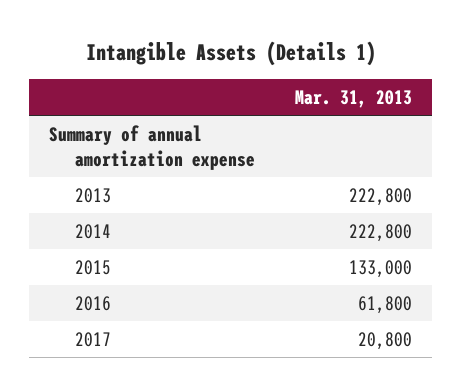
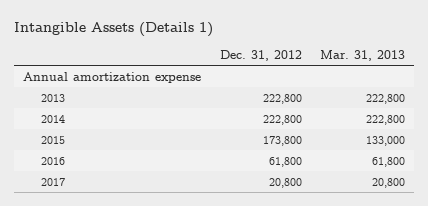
- | Mar. 31, 2013
+ | Dec. 31, 2012 | Mar. 31, 2013
- Summary of annual amortization expense
+ Annual amortization expense

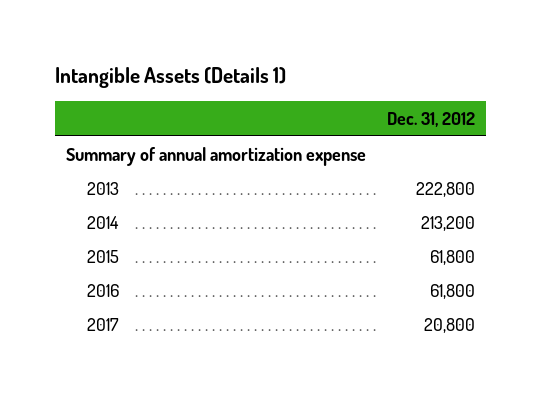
- | Dec. 31, 2012 | Mar. 31, 2013
+ | Dec. 31, 2012
- Annual amortization expense
+ Summary of annual amortization expense
- 2014 | 222,800 | 222,800
- 2015 | 173,800 | 133,000
+ 2014 | 213,200
+ 2015 | 61,800

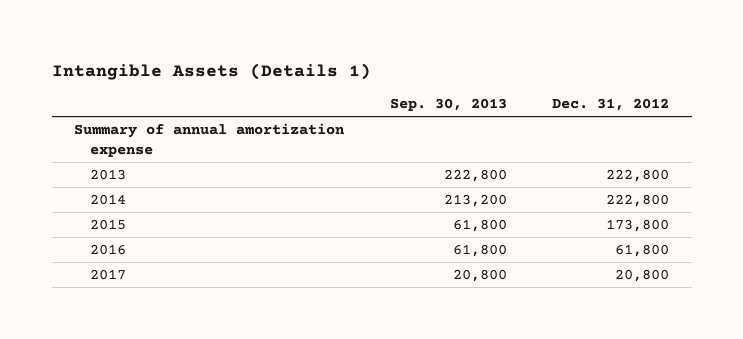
- | Dec. 31, 2012
+ | Sep. 30, 2013 | Dec. 31, 2012
- 2014 | 213,200
- 2015 | 61,800
+ 2014 | 213,200 | 222,800
+ 2015 | 61,800 | 173,800

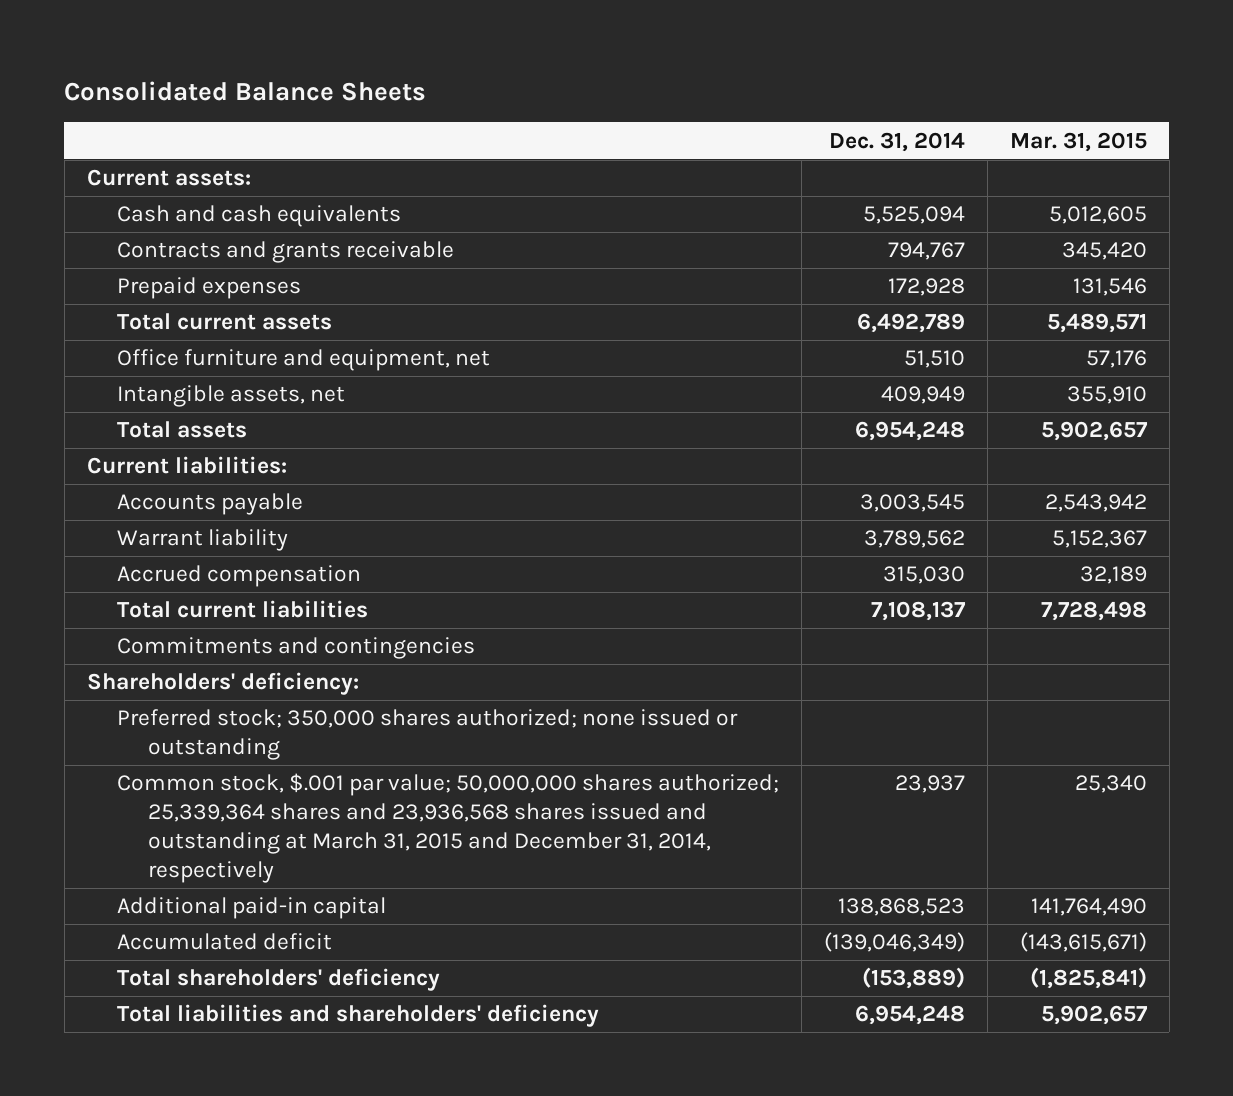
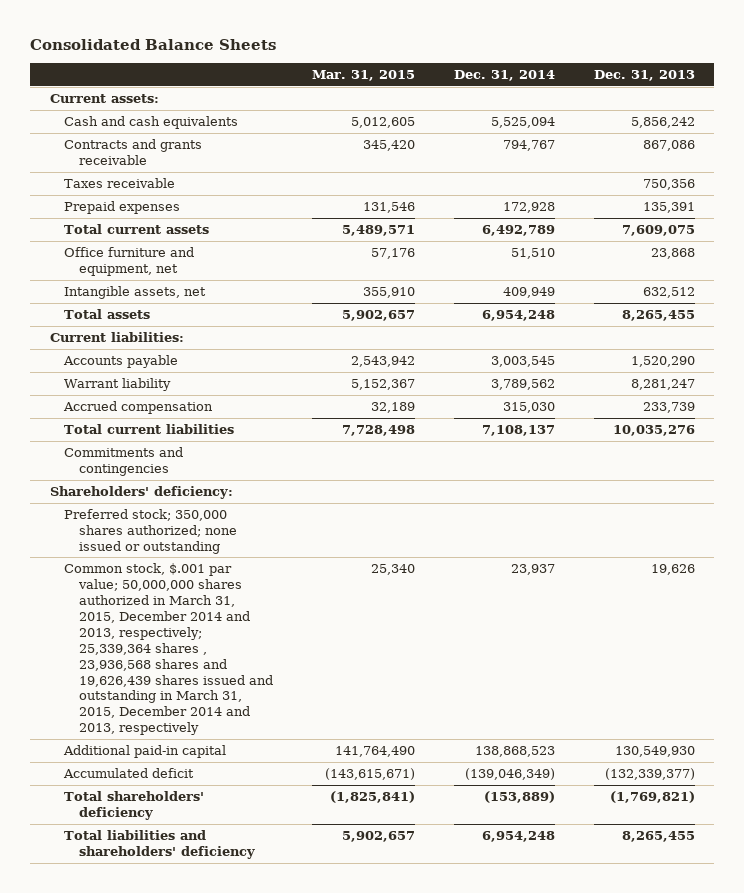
- | Dec. 31, 2014 | Mar. 31, 2015
+ | Mar. 31, 2015 | Dec. 31, 2014 | Dec. 31, 2013
+ Taxes receivable | | | 750,356
- Common stock, $.001 par value; 50,000,000 shares authorized; 25,339,364 shares and 23,936,568 shares issued and outstanding at March 31, 2015 and December 31, 2014, respectively | 23,937 | 25,340
+ Common stock, $.001 par value; 50,000,000 shares authorized in March 31, 2015, December 2014 and 2013, respectively; 25,339,364 shares , 23,936,568 shares and 19,626,439 shares issued and outstanding in March 31, 2015, December 2014 and 2013, respectively | 25,340 | 23,937 | 19,626

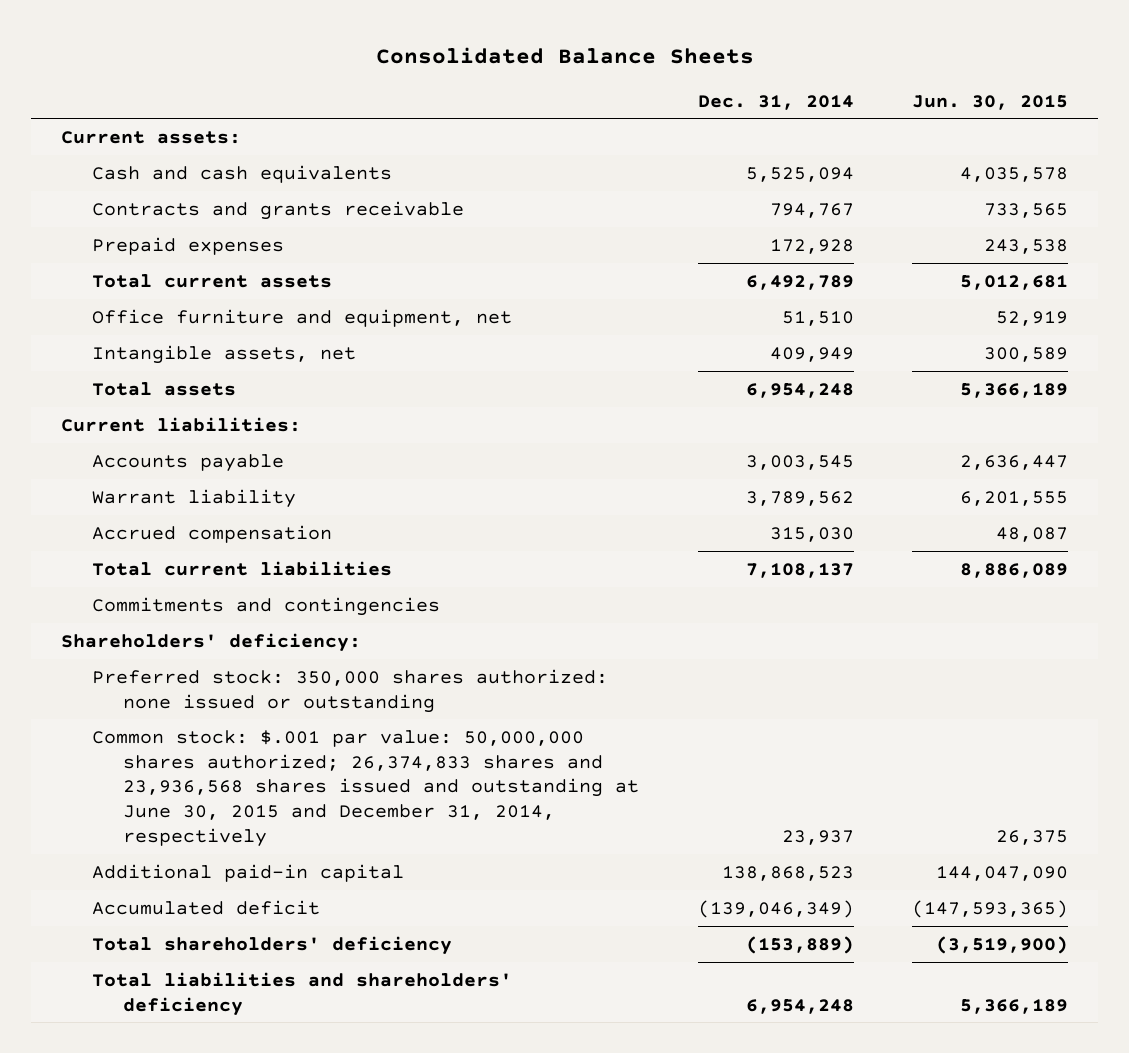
- | Mar. 31, 2015 | Dec. 31, 2014 | Dec. 31, 2013
+ | Dec. 31, 2014 | Jun. 30, 2015
- Taxes receivable | | | 750,356
- Preferred stock; 350,000 shares authorized; none issued or outstanding
- Common stock, $.001 par value; 50,000,000 shares authorized in March 31, 2015, December 2014 and 2013, respectively; 25,339,364 shares , 23,936,568 shares and 19,626,439 shares issued and outstanding in March 31, 2015, December 2014 and 2013, respectively | 25,340 | 23,937 | 19,626
+ Preferred stock: 350,000 shares authorized: none issued or outstanding
+ Common stock: $.001 par value: 50,000,000 shares authorized; 26,374,833 shares and 23,936,568 shares issued and outstanding at June 30, 2015 and December 31, 2014, respectively | 23,937 | 26,375

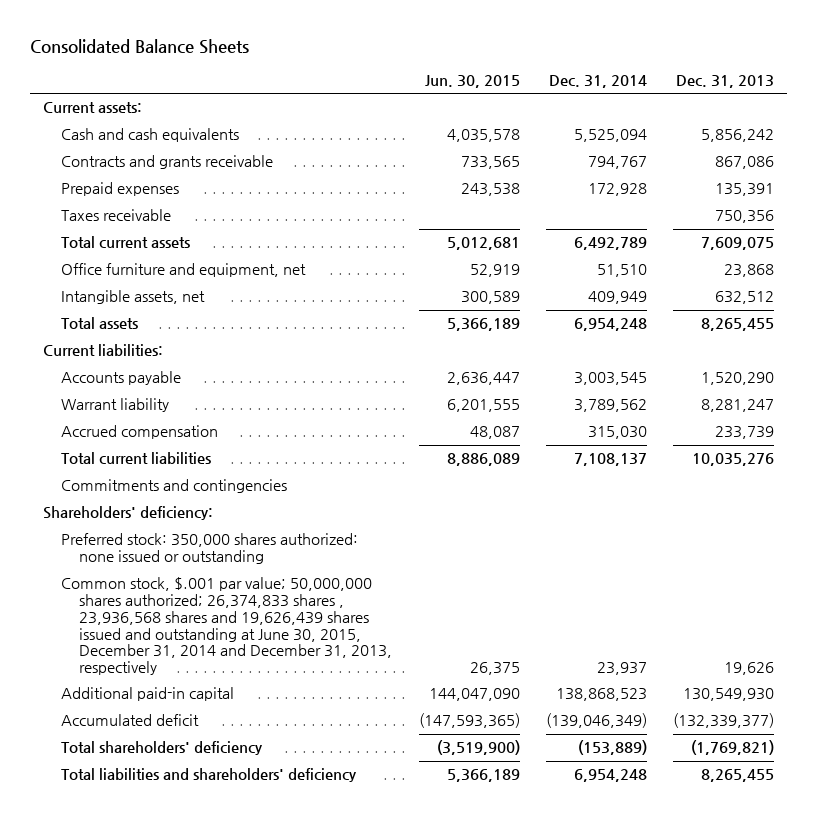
- | Dec. 31, 2014 | Jun. 30, 2015
+ | Jun. 30, 2015 | Dec. 31, 2014 | Dec. 31, 2013
+ Taxes receivable | | | 750,356
- Common stock: $.001 par value: 50,000,000 shares authorized; 26,374,833 shares and 23,936,568 shares issued and outstanding at June 30, 2015 and December 31, 2014, respectively | 23,937 | 26,375
+ Common stock, $.001 par value; 50,000,000 shares authorized; 26,374,833 shares , 23,936,568 shares and 19,626,439 shares issued and outstanding at June 30, 2015, December 31, 2014 and December 31, 2013, respectively | 26,375 | 23,937 | 19,626

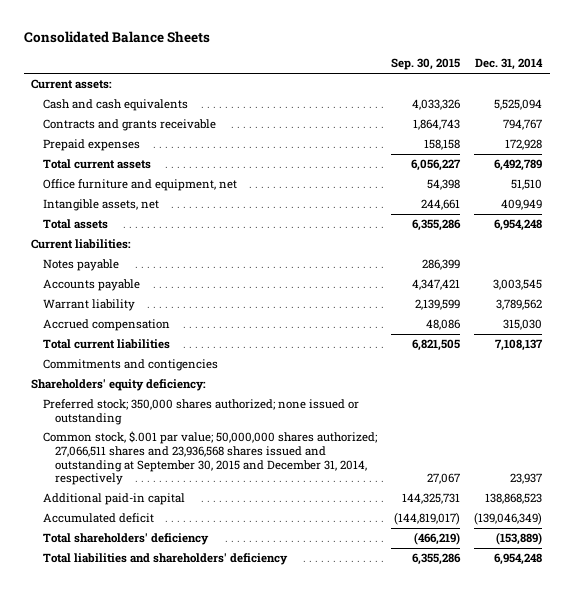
- | Jun. 30, 2015 | Dec. 31, 2014 | Dec. 31, 2013
+ | Sep. 30, 2015 | Dec. 31, 2014
- Taxes receivable | | | 750,356
+ Notes payable | 286,399 |
- Commitments and contingencies
- Shareholders' deficiency:
- Preferred stock: 350,000 shares authorized: none issued or outstanding
- Common stock, $.001 par value; 50,000,000 shares authorized; 26,374,833 shares , 23,936,568 shares and 19,626,439 shares issued and outstanding at June 30, 2015, December 31, 2014 and December 31, 2013, respectively | 26,375 | 23,937 | 19,626
+ Commitments and contigencies
+ Shareholders' equity deficiency:
+ Preferred stock; 350,000 shares authorized; none issued or outstanding
+ Common stock, $.001 par value; 50,000,000 shares authorized; 27,066,511 shares and 23,936,568 shares issued and outstanding at September 30, 2015 and December 31, 2014, respectively | 27,067 | 23,937

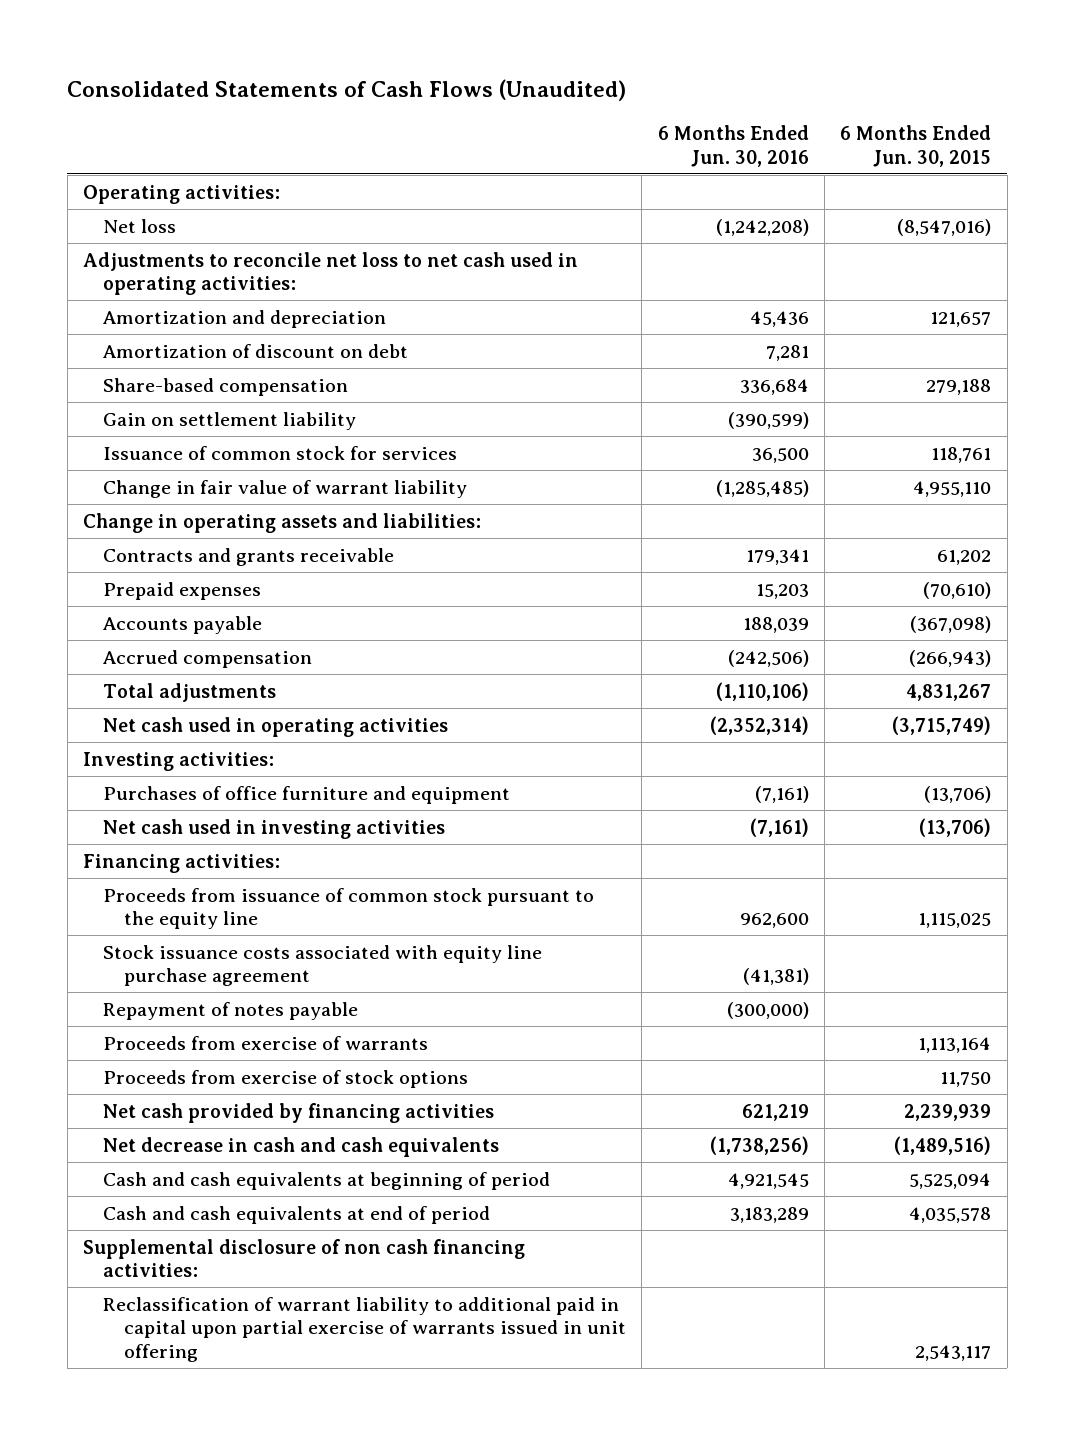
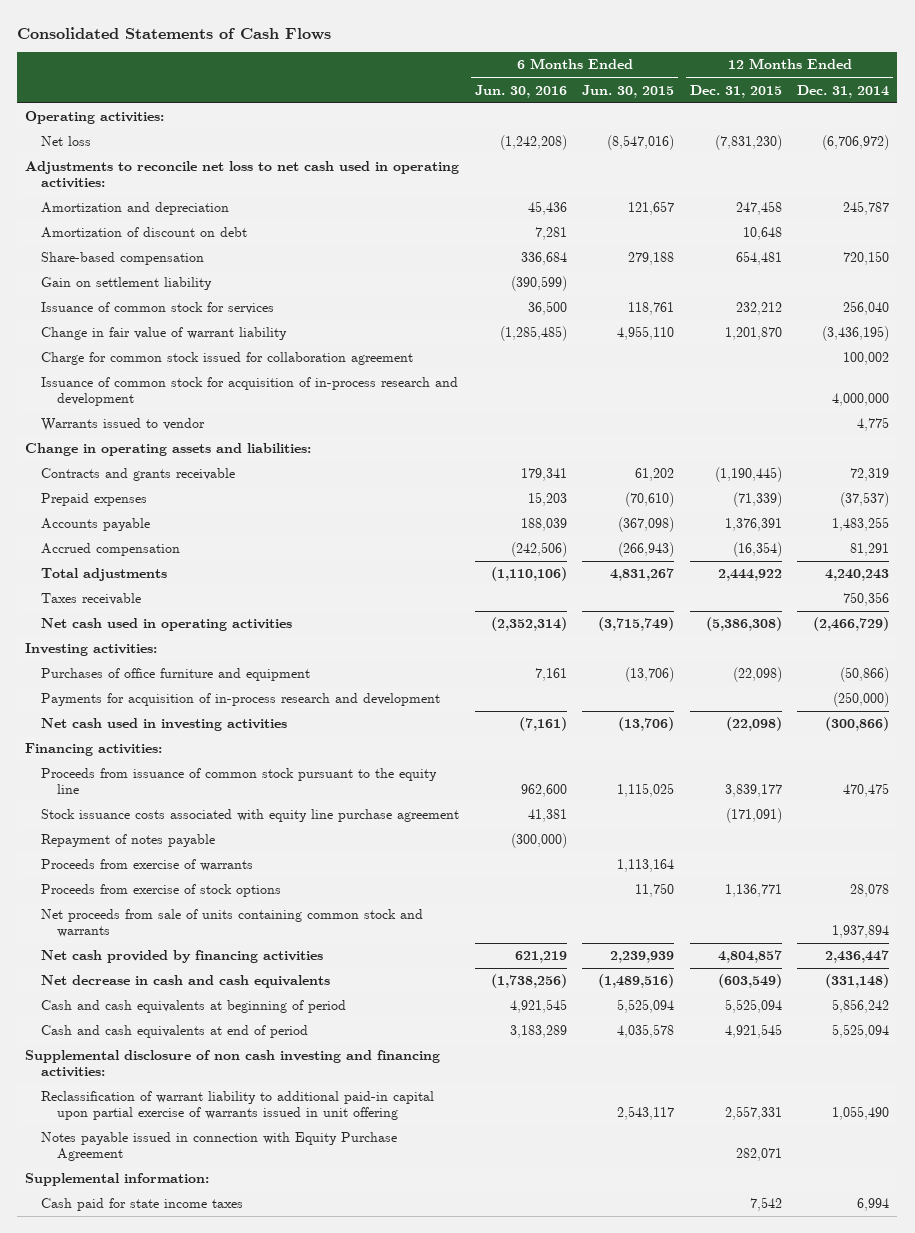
- Consolidated Statements of Cash Flows (Unaudited)
+ Consolidated Statements of Cash Flows
- | 6 Months Ended Jun. 30, 2016 | 6 Months Ended Jun. 30, 2015
+ | 6 Months Ended Jun. 30, 2016 | 6 Months Ended Jun. 30, 2015 | 12 Months Ended Dec. 31, 2015 | 12 Months Ended Dec. 31, 2014
+ Charge for common stock issued for collaboration agreement | | | | 100,002
+ Issuance of common stock for acquisition of in-process research and development | | | | 4,000,000
+ Warrants issued to vendor | | | | 4,775
+ Taxes receivable | | | | 750,356
- Purchases of office furniture and equipment | (7,161) | (13,706)
+ Purchases of office furniture and equipment | 7,161 | (13,706) | (22,098) | (50,866)
+ Payments for acquisition of in-process research and development | | | | (250,000)
- Stock issuance costs associated with equity line purchase agreement | (41,381) |
+ Stock issuance costs associated with equity line purchase agreement | 41,381 | | (171,091) |
+ Net proceeds from sale of units containing common stock and warrants | | | | 1,937,894
- Supplemental disclosure of non cash financing activities:
- Reclassification of warrant liability to additional paid in capital upon partial exercise of warrants issued in unit offering | | 2,543,117
+ Supplemental disclosure of non cash investing and financing activities:
+ Reclassification of warrant liability to additional paid-in capital upon partial exercise of warrants issued in unit offering | | 2,543,117 | 2,557,331 | 1,055,490
+ Notes payable issued in connection with Equity Purchase Agreement | | | 282,071 |
+ Supplemental information:
+ Cash paid for state income taxes | | | 7,542 | 6,994

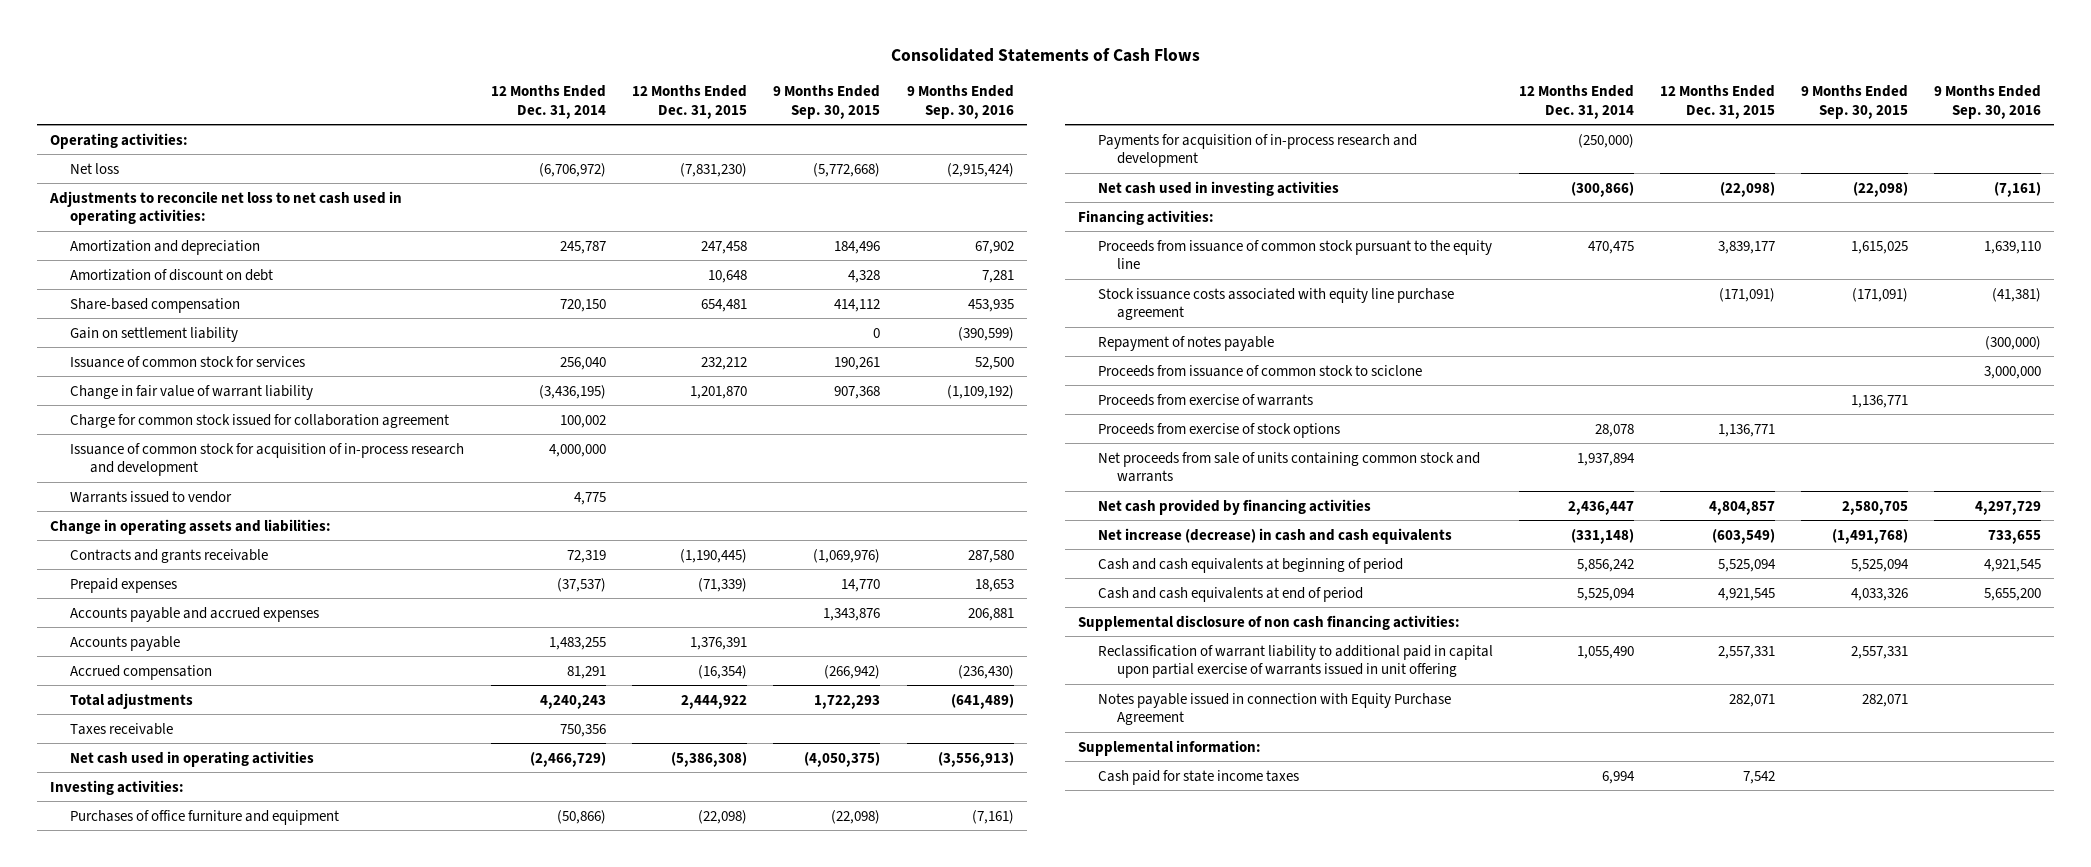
- | 6 Months Ended Jun. 30, 2016 | 6 Months Ended Jun. 30, 2015 | 12 Months Ended Dec. 31, 2015 | 12 Months Ended Dec. 31, 2014
+ | 12 Months Ended Dec. 31, 2014 | 12 Months Ended Dec. 31, 2015 | 9 Months Ended Sep. 30, 2015 | 9 Months Ended Sep. 30, 2016
+ Accounts payable and accrued expenses | | | 1,343,876 | 206,881
+ Proceeds from issuance of common stock to sciclone | | | | 3,000,000
- Net decrease in cash and cash equivalents | (1,738,256) | (1,489,516) | (603,549) | (331,148)
+ Net increase (decrease) in cash and cash equivalents | (331,148) | (603,549) | (1,491,768) | 733,655
- Supplemental disclosure of non cash investing and financing activities:
- Reclassification of warrant liability to additional paid-in capital upon partial exercise of warrants issued in unit offering | | 2,543,117 | 2,557,331 | 1,055,490
+ Supplemental disclosure of non cash financing activities:
+ Reclassification of warrant liability to additional paid in capital upon partial exercise of warrants issued in unit offering | 1,055,490 | 2,557,331 | 2,557,331 |

